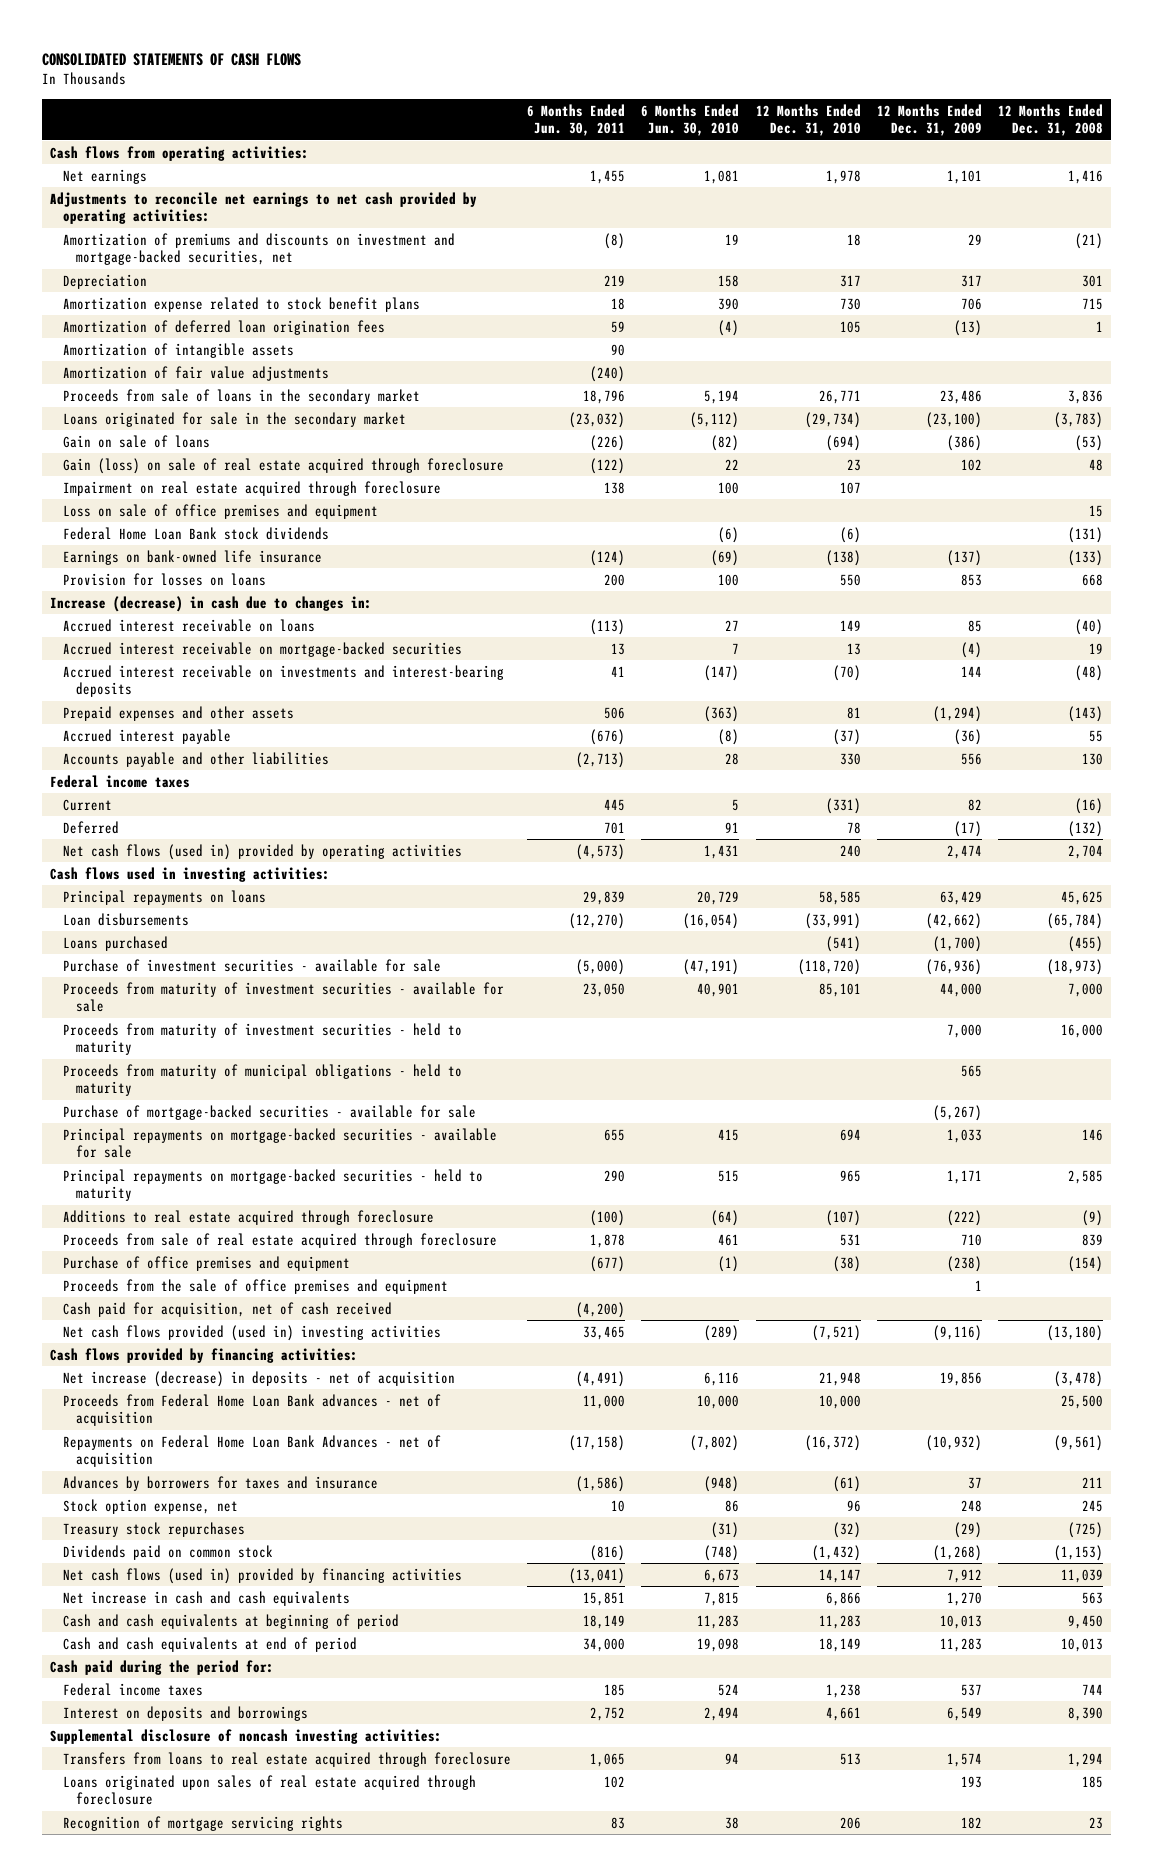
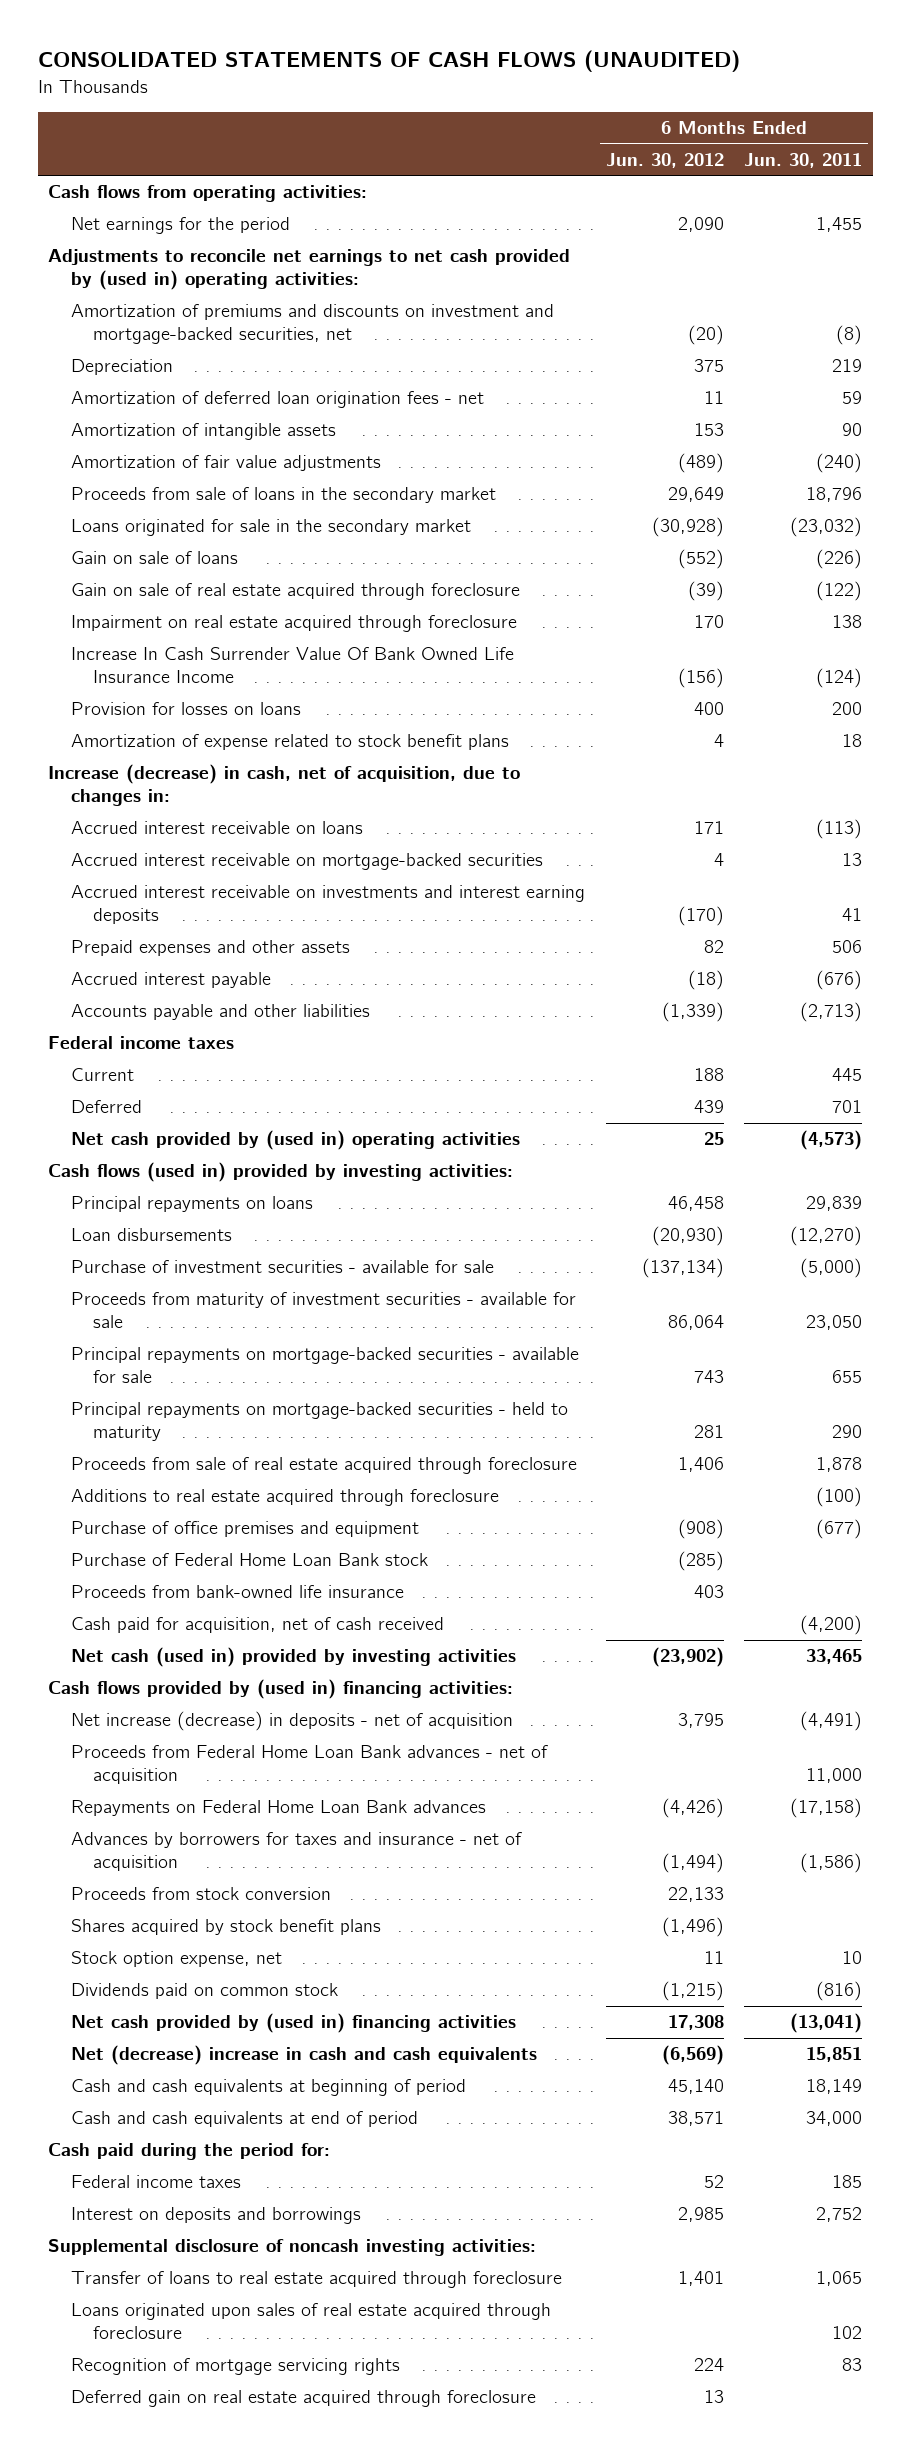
- CONSOLIDATED STATEMENTS OF CASH FLOWS
+ CONSOLIDATED STATEMENTS OF CASH FLOWS (UNAUDITED)
- | 6 Months Ended Jun. 30, 2011 | 6 Months Ended Jun. 30, 2010 | 12 Months Ended Dec. 31, 2010 | 12 Months Ended Dec. 31, 2009 | 12 Months Ended Dec. 31, 2008
+ | 6 Months Ended Jun. 30, 2012 | 6 Months Ended Jun. 30, 2011
- Net earnings | 1,455 | 1,081 | 1,978 | 1,101 | 1,416
- Adjustments to reconcile net earnings to net cash provided by operating activities:
+ Net earnings for the period | 2,090 | 1,455
+ Adjustments to reconcile net earnings to net cash provided by (used in) operating activities:
- Amortization expense related to stock benefit plans | 18 | 390 | 730 | 706 | 715
- Amortization of deferred loan origination fees | 59 | (4) | 105 | (13) | 1
+ Amortization of deferred loan origination fees - net | 11 | 59
- Gain (loss) on sale of real estate acquired through foreclosure | (122) | 22 | 23 | 102 | 48
+ Gain on sale of real estate acquired through foreclosure | (39) | (122)
- Loss on sale of office premises and equipment | | | | | 15
- Federal Home Loan Bank stock dividends | | (6) | (6) | | (131)
- Earnings on bank-owned life insurance | (124) | (69) | (138) | (137) | (133)
+ Increase In Cash Surrender Value Of Bank Owned Life Insurance Income | (156) | (124)
- Increase (decrease) in cash due to changes in:
+ Amortization of expense related to stock benefit plans | 4 | 18
+ Increase (decrease) in cash, net of acquisition, due to changes in:
- Accrued interest receivable on investments and interest-bearing deposits | 41 | (147) | (70) | 144 | (48)
+ Accrued interest receivable on investments and interest earning deposits | (170) | 41
- Net cash flows (used in) provided by operating activities | (4,573) | 1,431 | 240 | 2,474 | 2,704
- Cash flows used in investing activities:
+ Net cash provided by (used in) operating activities | 25 | (4,573)
+ Cash flows (used in) provided by investing activities:
- Loans purchased | | | (541) | (1,700) | (455)
- Proceeds from maturity of investment securities - held to maturity | | | | 7,000 | 16,000
- Proceeds from maturity of municipal obligations - held to maturity | | | | 565 |
- Purchase of mortgage-backed securities - available for sale | | | | (5,267) |
moved down: Additions to real estate acquired through foreclosure | | (100)
- Proceeds from the sale of office premises and equipment | | | | 1 |
+ Purchase of Federal Home Loan Bank stock | (285) |
+ Proceeds from bank-owned life insurance | 403 |
- Net cash flows provided (used in) investing activities | 33,465 | (289) | (7,521) | (9,116) | (13,180)
- Cash flows provided by financing activities:
+ Net cash (used in) provided by investing activities | (23,902) | 33,465
+ Cash flows provided by (used in) financing activities:
- Repayments on Federal Home Loan Bank Advances - net of acquisition | (17,158) | (7,802) | (16,372) | (10,932) | (9,561)
- Advances by borrowers for taxes and insurance | (1,586) | (948) | (61) | 37 | 211
+ Repayments on Federal Home Loan Bank advances | (4,426) | (17,158)
+ Advances by borrowers for taxes and insurance - net of acquisition | (1,494) | (1,586)
+ Proceeds from stock conversion | 22,133 |
+ Shares acquired by stock benefit plans | (1,496) |
- Treasury stock repurchases | | (31) | (32) | (29) | (725)
- Net cash flows (used in) provided by financing activities | (13,041) | 6,673 | 14,147 | 7,912 | 11,039
- Net increase in cash and cash equivalents | 15,851 | 7,815 | 6,866 | 1,270 | 563
+ Net cash provided by (used in) financing activities | 17,308 | (13,041)
+ Net (decrease) increase in cash and cash equivalents | (6,569) | 15,851
- Transfers from loans to real estate acquired through foreclosure | 1,065 | 94 | 513 | 1,574 | 1,294
+ Transfer of loans to real estate acquired through foreclosure | 1,401 | 1,065
+ Deferred gain on real estate acquired through foreclosure | 13 |

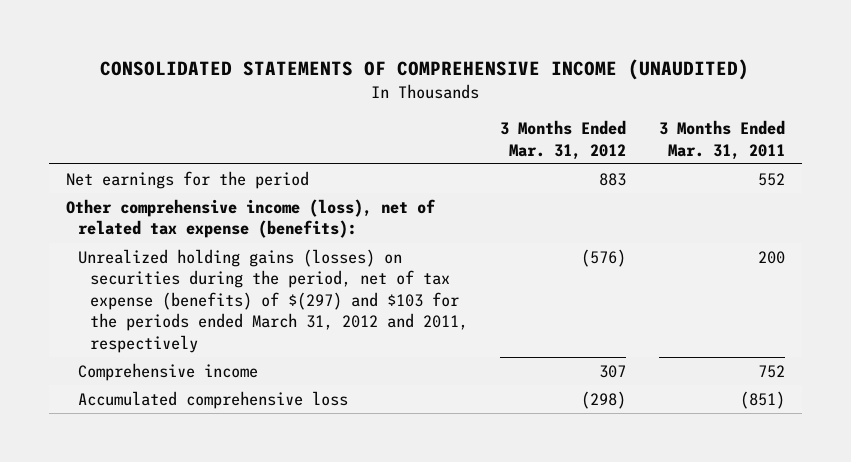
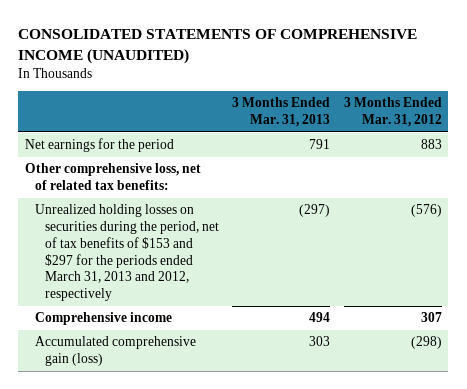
- | 3 Months Ended Mar. 31, 2012 | 3 Months Ended Mar. 31, 2011
+ | 3 Months Ended Mar. 31, 2013 | 3 Months Ended Mar. 31, 2012
- Other comprehensive income (loss), net of related tax expense (benefits):
- Unrealized holding gains (losses) on securities during the period, net of tax expense (benefits) of $(297) and $103 for the periods ended March 31, 2012 and 2011, respectively | (576) | 200
+ Other comprehensive loss, net of related tax benefits:
+ Unrealized holding losses on securities during the period, net of tax benefits of $153 and $297 for the periods ended March 31, 2013 and 2012, respectively | (297) | (576)
- Accumulated comprehensive loss | (298) | (851)
+ Accumulated comprehensive gain (loss) | 303 | (298)

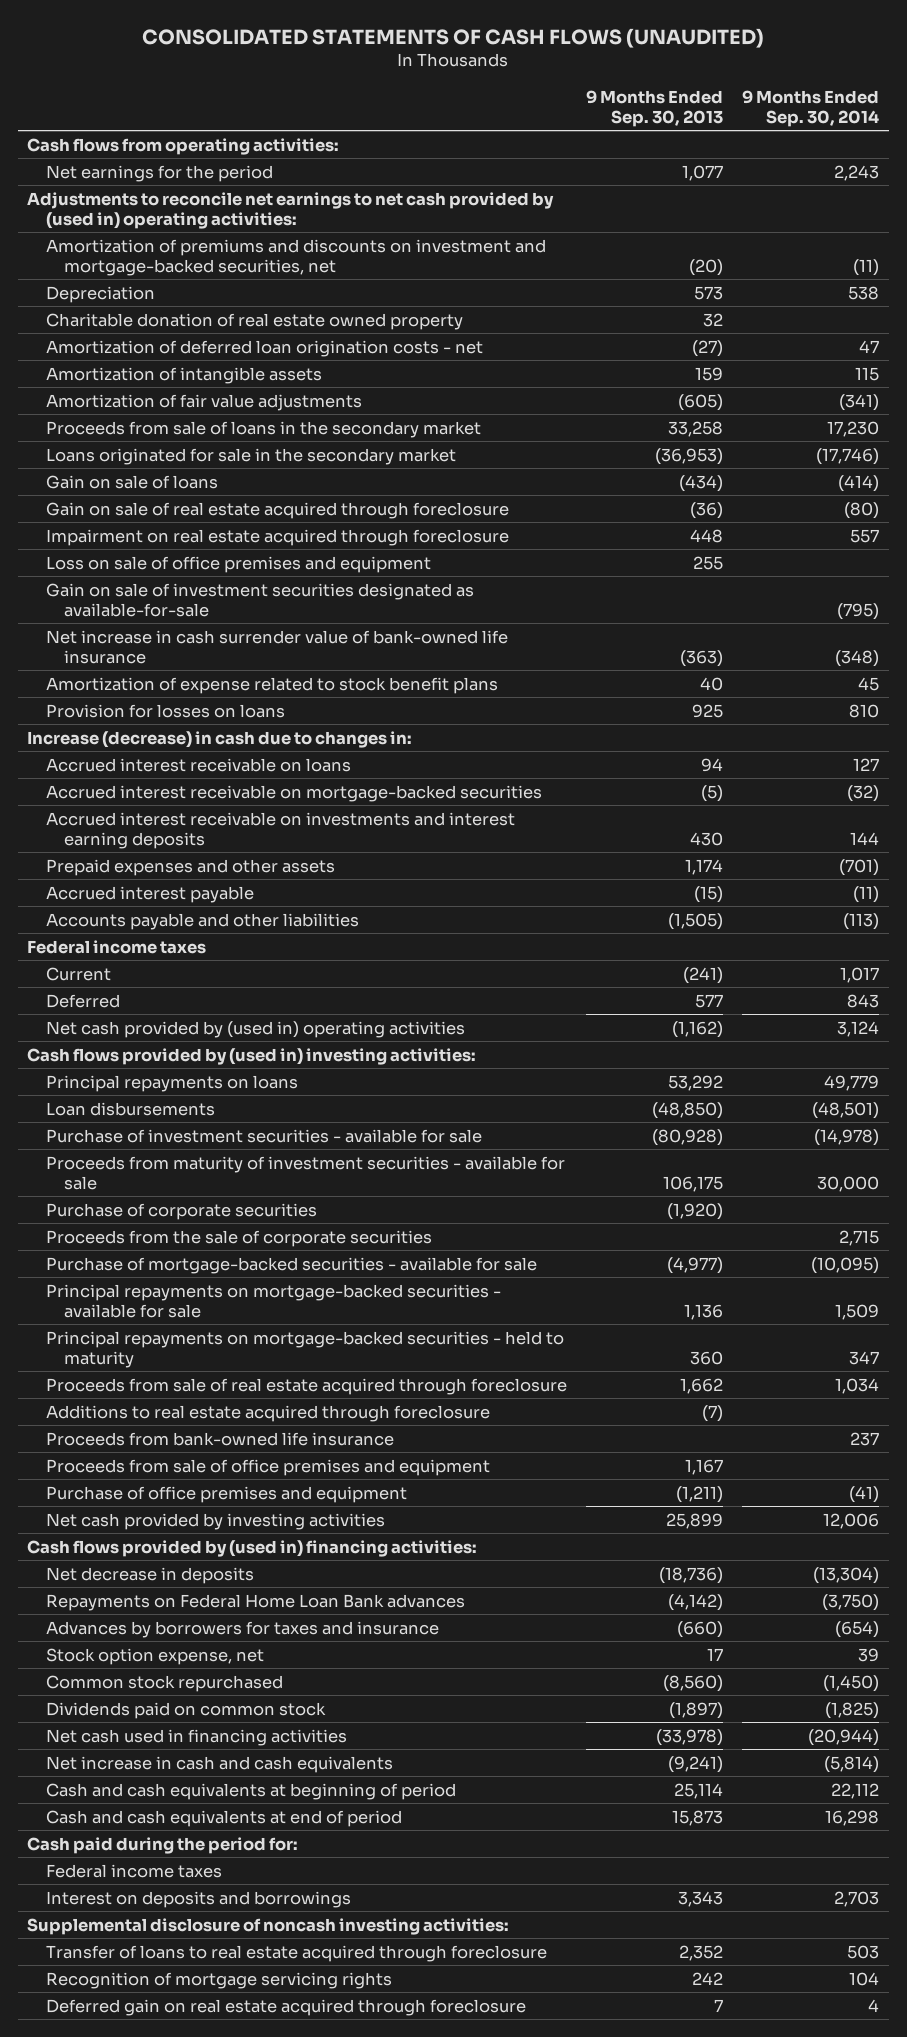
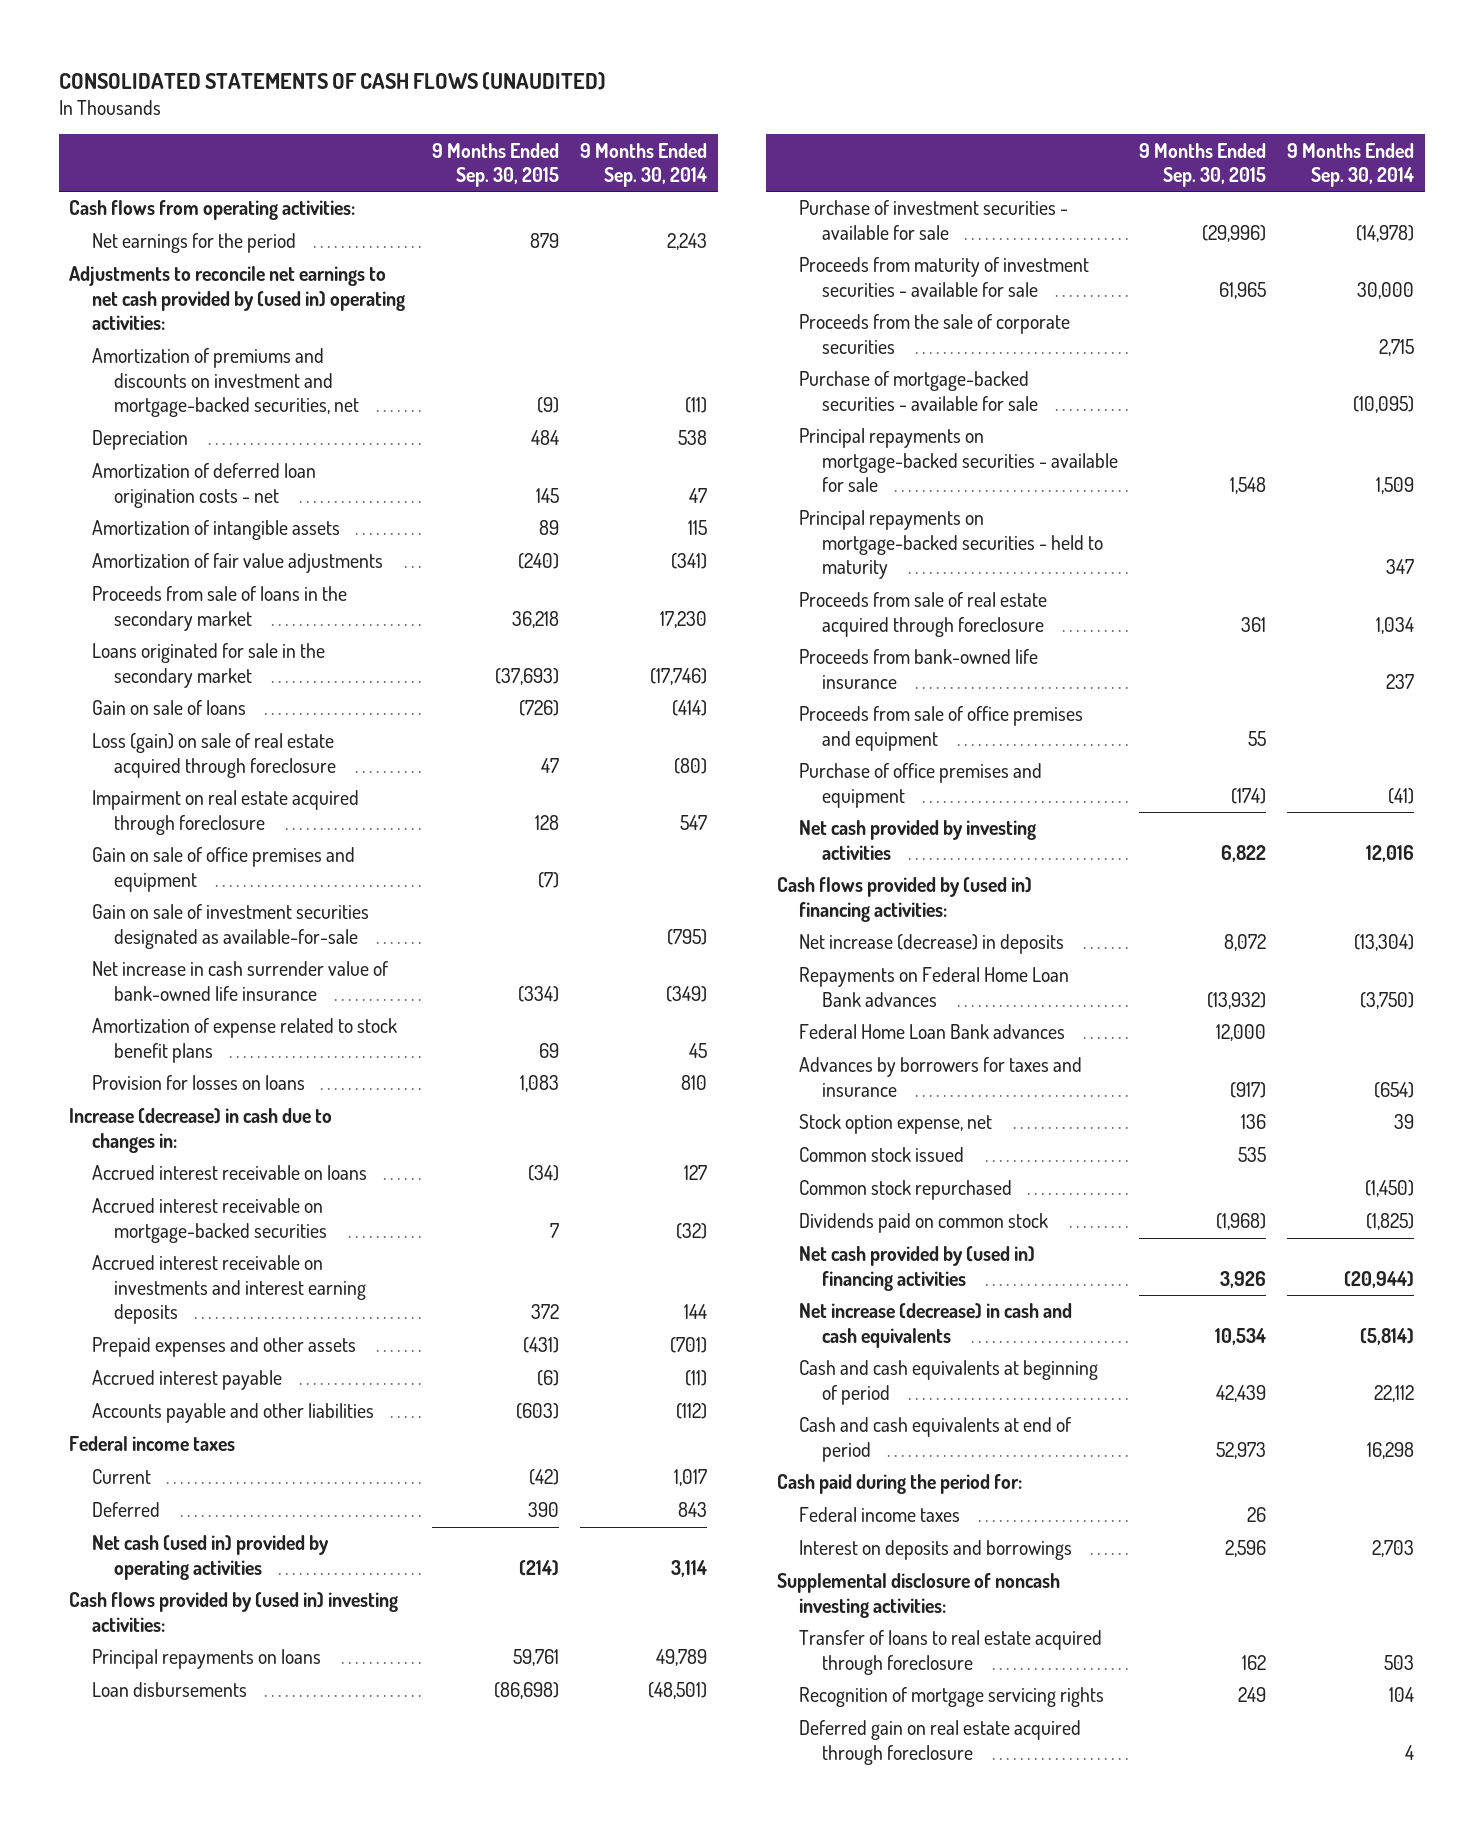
- | 9 Months Ended Sep. 30, 2013 | 9 Months Ended Sep. 30, 2014
+ | 9 Months Ended Sep. 30, 2015 | 9 Months Ended Sep. 30, 2014
- Charitable donation of real estate owned property | 32 |
- Gain on sale of real estate acquired through foreclosure | (36) | (80)
- Impairment on real estate acquired through foreclosure | 448 | 557
- Loss on sale of office premises and equipment | 255 |
+ Loss (gain) on sale of real estate acquired through foreclosure | 47 | (80)
+ Impairment on real estate acquired through foreclosure | 128 | 547
+ Gain on sale of office premises and equipment | (7) |
- Net increase in cash surrender value of bank-owned life insurance | (363) | (348)
+ Net increase in cash surrender value of bank-owned life insurance | (334) | (349)
- Accounts payable and other liabilities | (1,505) | (113)
+ Accounts payable and other liabilities | (603) | (112)
- Net cash provided by (used in) operating activities | (1,162) | 3,124
+ Net cash (used in) provided by operating activities | (214) | 3,114
- Principal repayments on loans | 53,292 | 49,779
+ Principal repayments on loans | 59,761 | 49,789
- Purchase of corporate securities | (1,920) |
- Additions to real estate acquired through foreclosure | (7) |
- Net cash provided by investing activities | 25,899 | 12,006
+ Net cash provided by investing activities | 6,822 | 12,016
- Net decrease in deposits | (18,736) | (13,304)
+ Net increase (decrease) in deposits | 8,072 | (13,304)
+ Federal Home Loan Bank advances | 12,000 |
+ Common stock issued | 535 |
- Net cash used in financing activities | (33,978) | (20,944)
- Net increase in cash and cash equivalents | (9,241) | (5,814)
+ Net cash provided by (used in) financing activities | 3,926 | (20,944)
+ Net increase (decrease) in cash and cash equivalents | 10,534 | (5,814)

